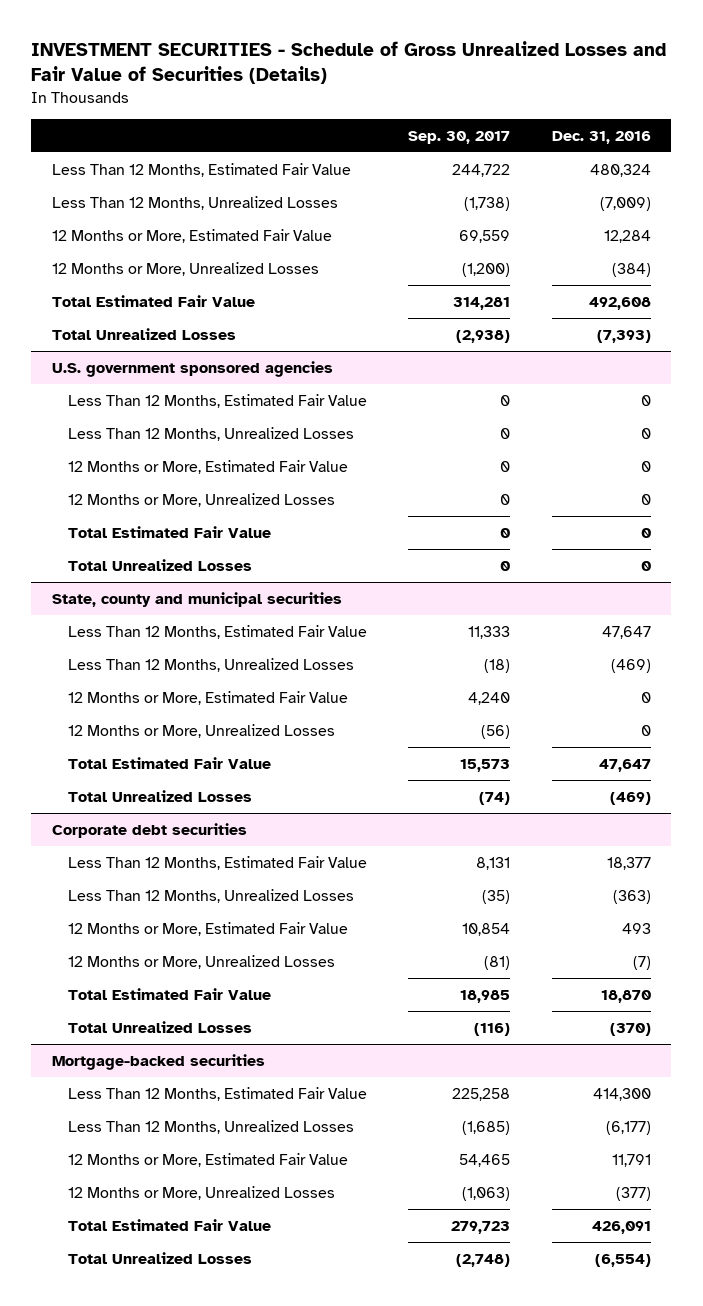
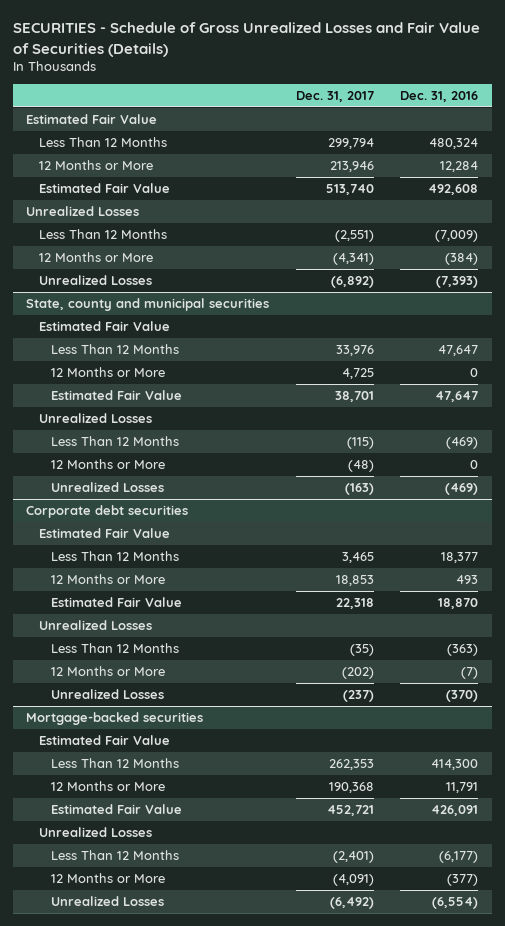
- INVESTMENT SECURITIES - Schedule of Gross Unrealized Losses and Fair Value of Securities (Details)
+ SECURITIES - Schedule of Gross Unrealized Losses and Fair Value of Securities (Details)
- | Sep. 30, 2017 | Dec. 31, 2016
+ | Dec. 31, 2017 | Dec. 31, 2016
- Less Than 12 Months, Estimated Fair Value | 244,722 | 480,324
- Less Than 12 Months, Unrealized Losses | (1,738) | (7,009)
- 12 Months or More, Estimated Fair Value | 69,559 | 12,284
- 12 Months or More, Unrealized Losses | (1,200) | (384)
- Total Estimated Fair Value | 314,281 | 492,608
- Total Unrealized Losses | (2,938) | (7,393)
- U.S. government sponsored agencies
- Less Than 12 Months, Estimated Fair Value | 0 | 0
- Less Than 12 Months, Unrealized Losses | 0 | 0
- 12 Months or More, Estimated Fair Value | 0 | 0
- 12 Months or More, Unrealized Losses | 0 | 0
- Total Estimated Fair Value | 0 | 0
- Total Unrealized Losses | 0 | 0
+ Estimated Fair Value
+ Less Than 12 Months | 299,794 | 480,324
+ 12 Months or More | 213,946 | 12,284
+ Estimated Fair Value | 513,740 | 492,608
+ Unrealized Losses
+ Less Than 12 Months | (2,551) | (7,009)
+ 12 Months or More | (4,341) | (384)
+ Unrealized Losses | (6,892) | (7,393)
@ State, county and municipal securities
- Less Than 12 Months, Estimated Fair Value | 11,333 | 47,647
- Less Than 12 Months, Unrealized Losses | (18) | (469)
- 12 Months or More, Estimated Fair Value | 4,240 | 0
- 12 Months or More, Unrealized Losses | (56) | 0
- Total Estimated Fair Value | 15,573 | 47,647
- Total Unrealized Losses | (74) | (469)
+ Estimated Fair Value
+ Less Than 12 Months | 33,976 | 47,647
+ 12 Months or More | 4,725 | 0
+ Estimated Fair Value | 38,701 | 47,647
+ Unrealized Losses
+ Less Than 12 Months | (115) | (469)
+ 12 Months or More | (48) | 0
+ Unrealized Losses | (163) | (469)
@ Corporate debt securities
- Less Than 12 Months, Estimated Fair Value | 8,131 | 18,377
- Less Than 12 Months, Unrealized Losses | (35) | (363)
- 12 Months or More, Estimated Fair Value | 10,854 | 493
- 12 Months or More, Unrealized Losses | (81) | (7)
- Total Estimated Fair Value | 18,985 | 18,870
- Total Unrealized Losses | (116) | (370)
+ Estimated Fair Value
+ Less Than 12 Months | 3,465 | 18,377
+ 12 Months or More | 18,853 | 493
+ Estimated Fair Value | 22,318 | 18,870
+ Unrealized Losses
+ Less Than 12 Months | (35) | (363)
+ 12 Months or More | (202) | (7)
+ Unrealized Losses | (237) | (370)
@ Mortgage-backed securities
- Less Than 12 Months, Estimated Fair Value | 225,258 | 414,300
- Less Than 12 Months, Unrealized Losses | (1,685) | (6,177)
- 12 Months or More, Estimated Fair Value | 54,465 | 11,791
- 12 Months or More, Unrealized Losses | (1,063) | (377)
- Total Estimated Fair Value | 279,723 | 426,091
- Total Unrealized Losses | (2,748) | (6,554)
+ Estimated Fair Value
+ Less Than 12 Months | 262,353 | 414,300
+ 12 Months or More | 190,368 | 11,791
+ Estimated Fair Value | 452,721 | 426,091
+ Unrealized Losses
+ Less Than 12 Months | (2,401) | (6,177)
+ 12 Months or More | (4,091) | (377)
+ Unrealized Losses | (6,492) | (6,554)

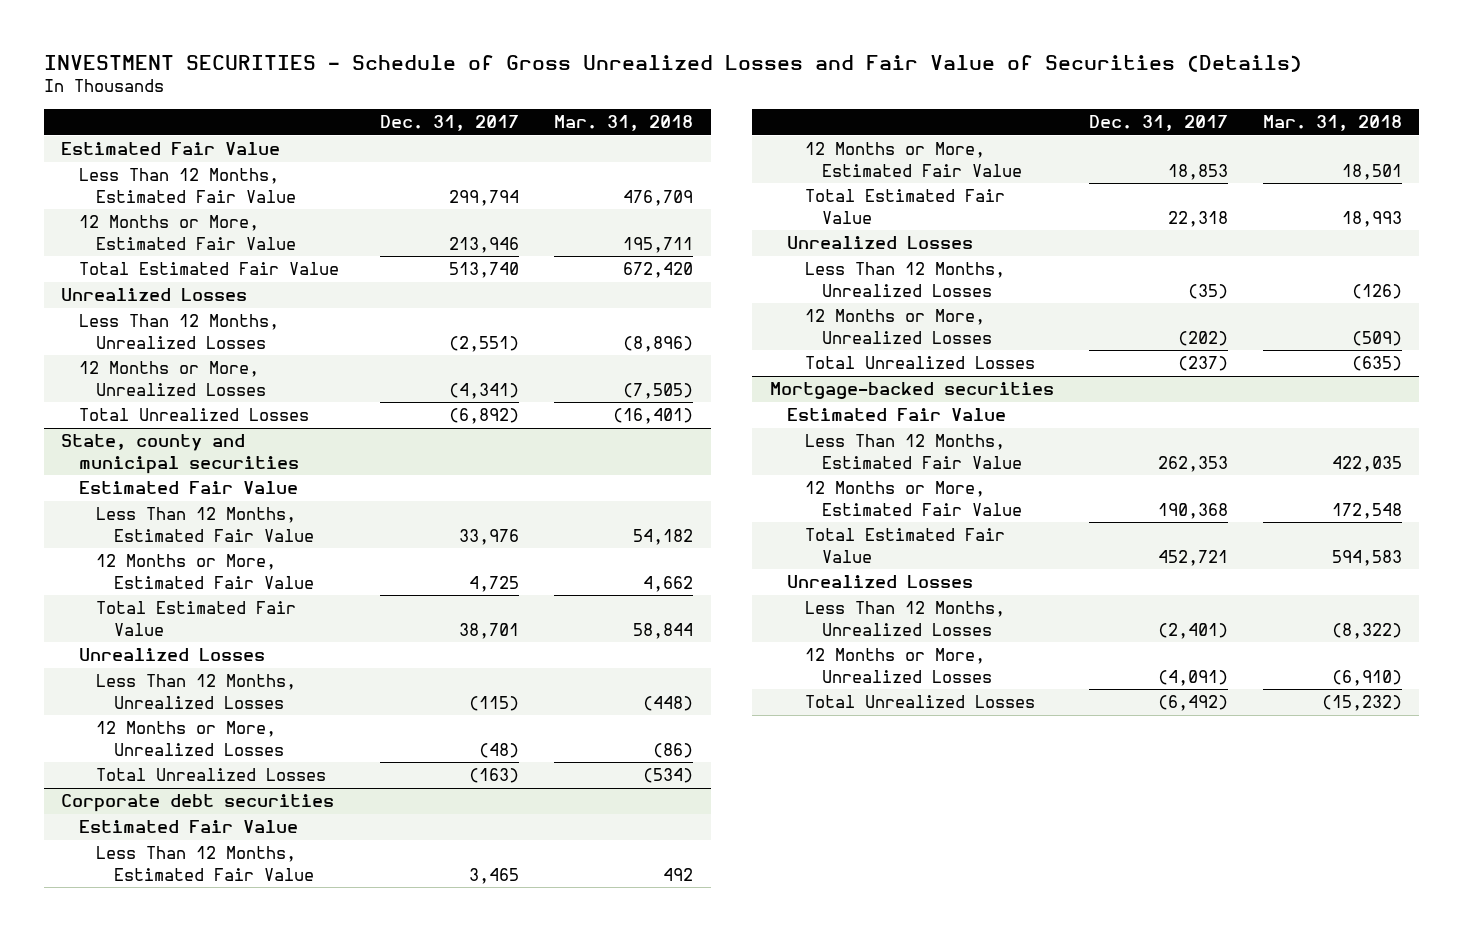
- SECURITIES - Schedule of Gross Unrealized Losses and Fair Value of Securities (Details)
+ INVESTMENT SECURITIES - Schedule of Gross Unrealized Losses and Fair Value of Securities (Details)
- | Dec. 31, 2017 | Dec. 31, 2016
+ | Dec. 31, 2017 | Mar. 31, 2018
- Less Than 12 Months | 299,794 | 480,324
- 12 Months or More | 213,946 | 12,284
- Estimated Fair Value | 513,740 | 492,608
+ Less Than 12 Months, Estimated Fair Value | 299,794 | 476,709
+ 12 Months or More, Estimated Fair Value | 213,946 | 195,711
+ Total Estimated Fair Value | 513,740 | 672,420
- Less Than 12 Months | (2,551) | (7,009)
- 12 Months or More | (4,341) | (384)
- Unrealized Losses | (6,892) | (7,393)
+ Less Than 12 Months, Unrealized Losses | (2,551) | (8,896)
+ 12 Months or More, Unrealized Losses | (4,341) | (7,505)
+ Total Unrealized Losses | (6,892) | (16,401)
@ State, county and municipal securities
- Less Than 12 Months | 33,976 | 47,647
- 12 Months or More | 4,725 | 0
- Estimated Fair Value | 38,701 | 47,647
+ Less Than 12 Months, Estimated Fair Value | 33,976 | 54,182
+ 12 Months or More, Estimated Fair Value | 4,725 | 4,662
+ Total Estimated Fair Value | 38,701 | 58,844
- Less Than 12 Months | (115) | (469)
- 12 Months or More | (48) | 0
- Unrealized Losses | (163) | (469)
+ Less Than 12 Months, Unrealized Losses | (115) | (448)
+ 12 Months or More, Unrealized Losses | (48) | (86)
+ Total Unrealized Losses | (163) | (534)
@ Corporate debt securities
- Less Than 12 Months | 3,465 | 18,377
- 12 Months or More | 18,853 | 493
- Estimated Fair Value | 22,318 | 18,870
+ Less Than 12 Months, Estimated Fair Value | 3,465 | 492
+ 12 Months or More, Estimated Fair Value | 18,853 | 18,501
+ Total Estimated Fair Value | 22,318 | 18,993
- Less Than 12 Months | (35) | (363)
- 12 Months or More | (202) | (7)
- Unrealized Losses | (237) | (370)
+ Less Than 12 Months, Unrealized Losses | (35) | (126)
+ 12 Months or More, Unrealized Losses | (202) | (509)
+ Total Unrealized Losses | (237) | (635)
@ Mortgage-backed securities
- Less Than 12 Months | 262,353 | 414,300
- 12 Months or More | 190,368 | 11,791
- Estimated Fair Value | 452,721 | 426,091
+ Less Than 12 Months, Estimated Fair Value | 262,353 | 422,035
+ 12 Months or More, Estimated Fair Value | 190,368 | 172,548
+ Total Estimated Fair Value | 452,721 | 594,583
- Less Than 12 Months | (2,401) | (6,177)
- 12 Months or More | (4,091) | (377)
- Unrealized Losses | (6,492) | (6,554)
+ Less Than 12 Months, Unrealized Losses | (2,401) | (8,322)
+ 12 Months or More, Unrealized Losses | (4,091) | (6,910)
+ Total Unrealized Losses | (6,492) | (15,232)

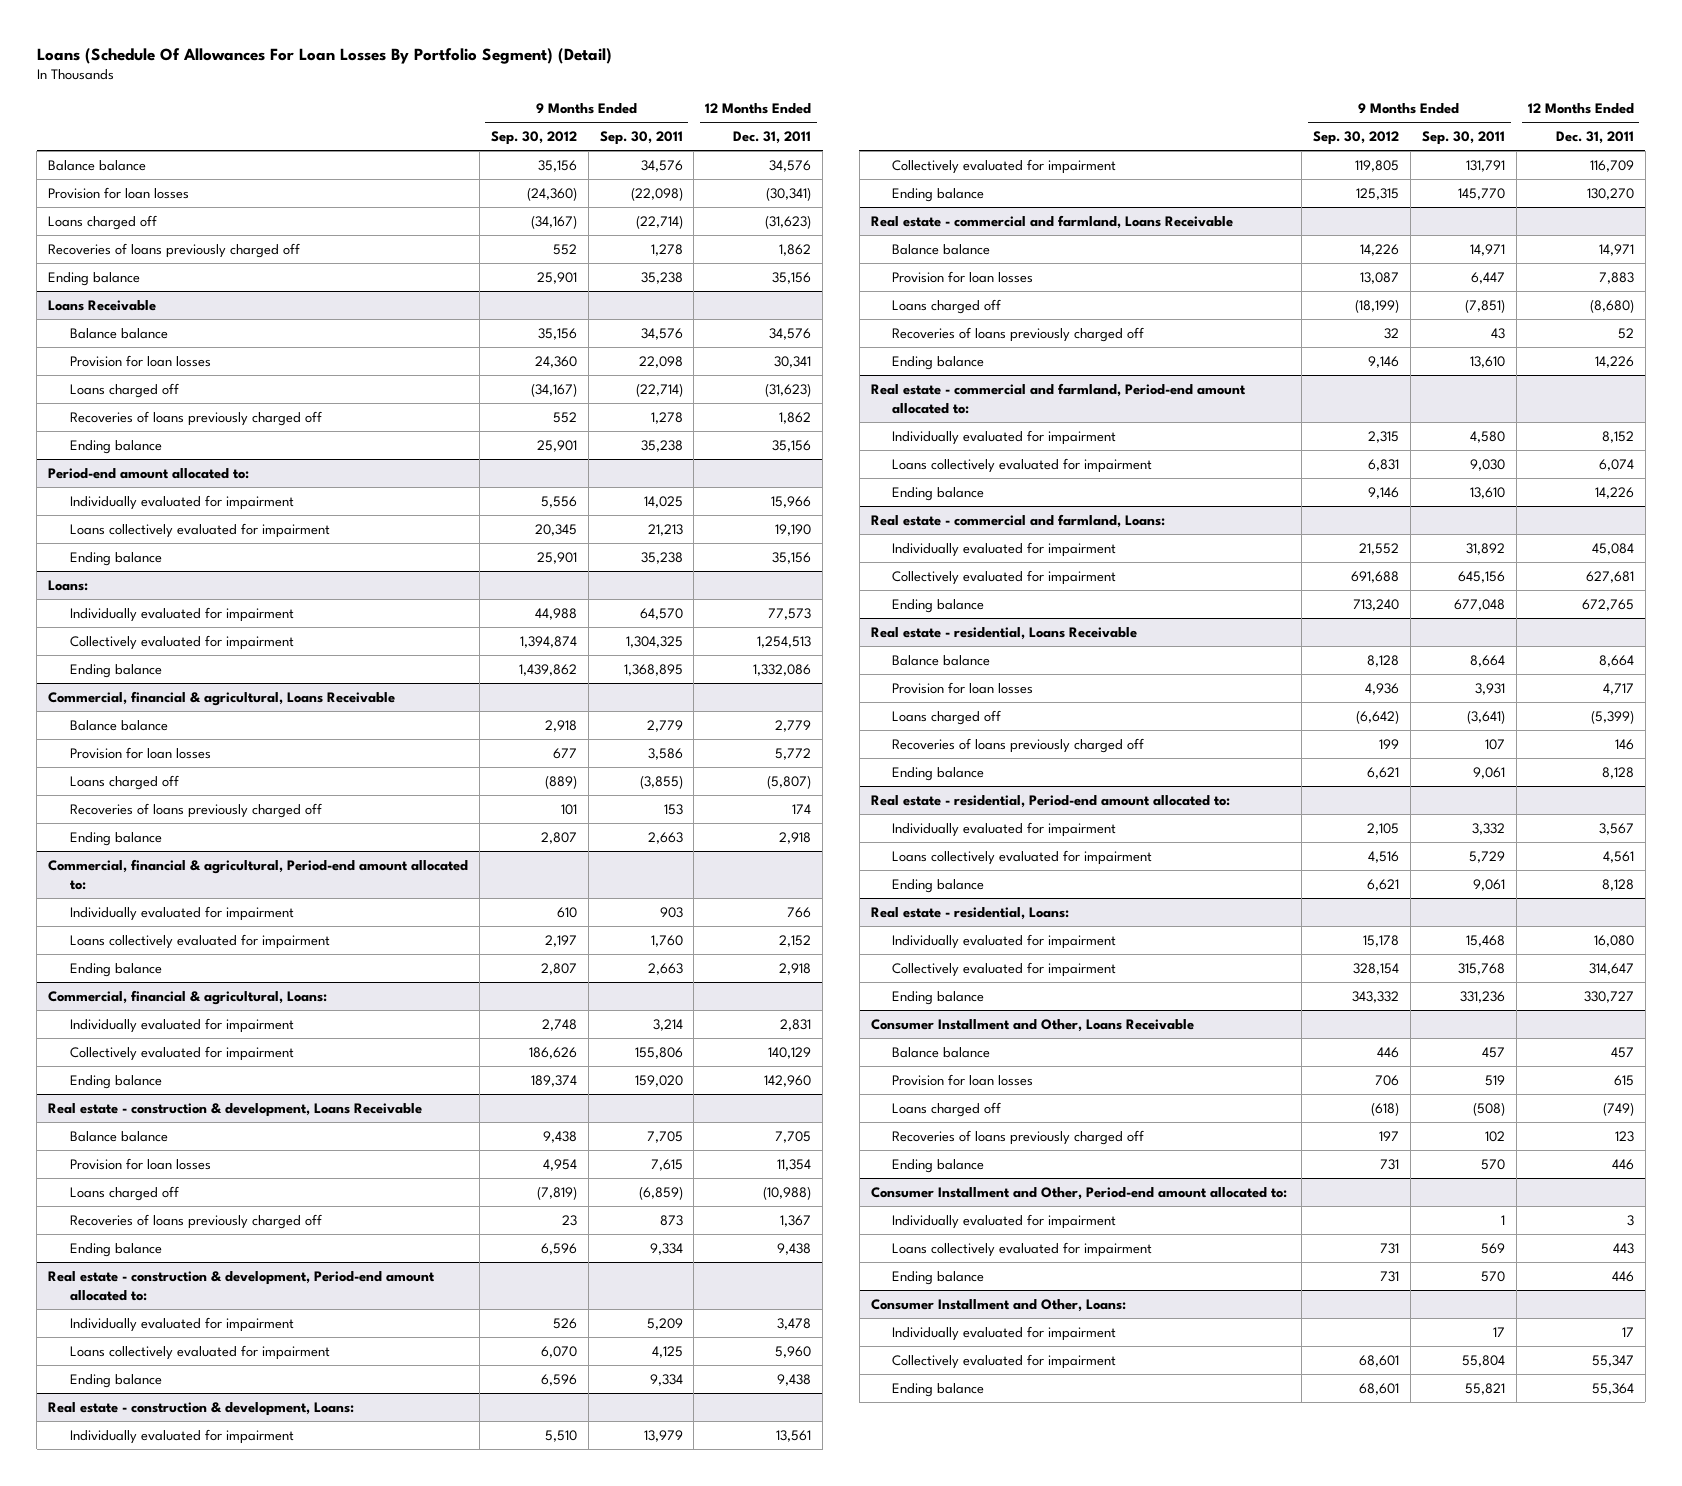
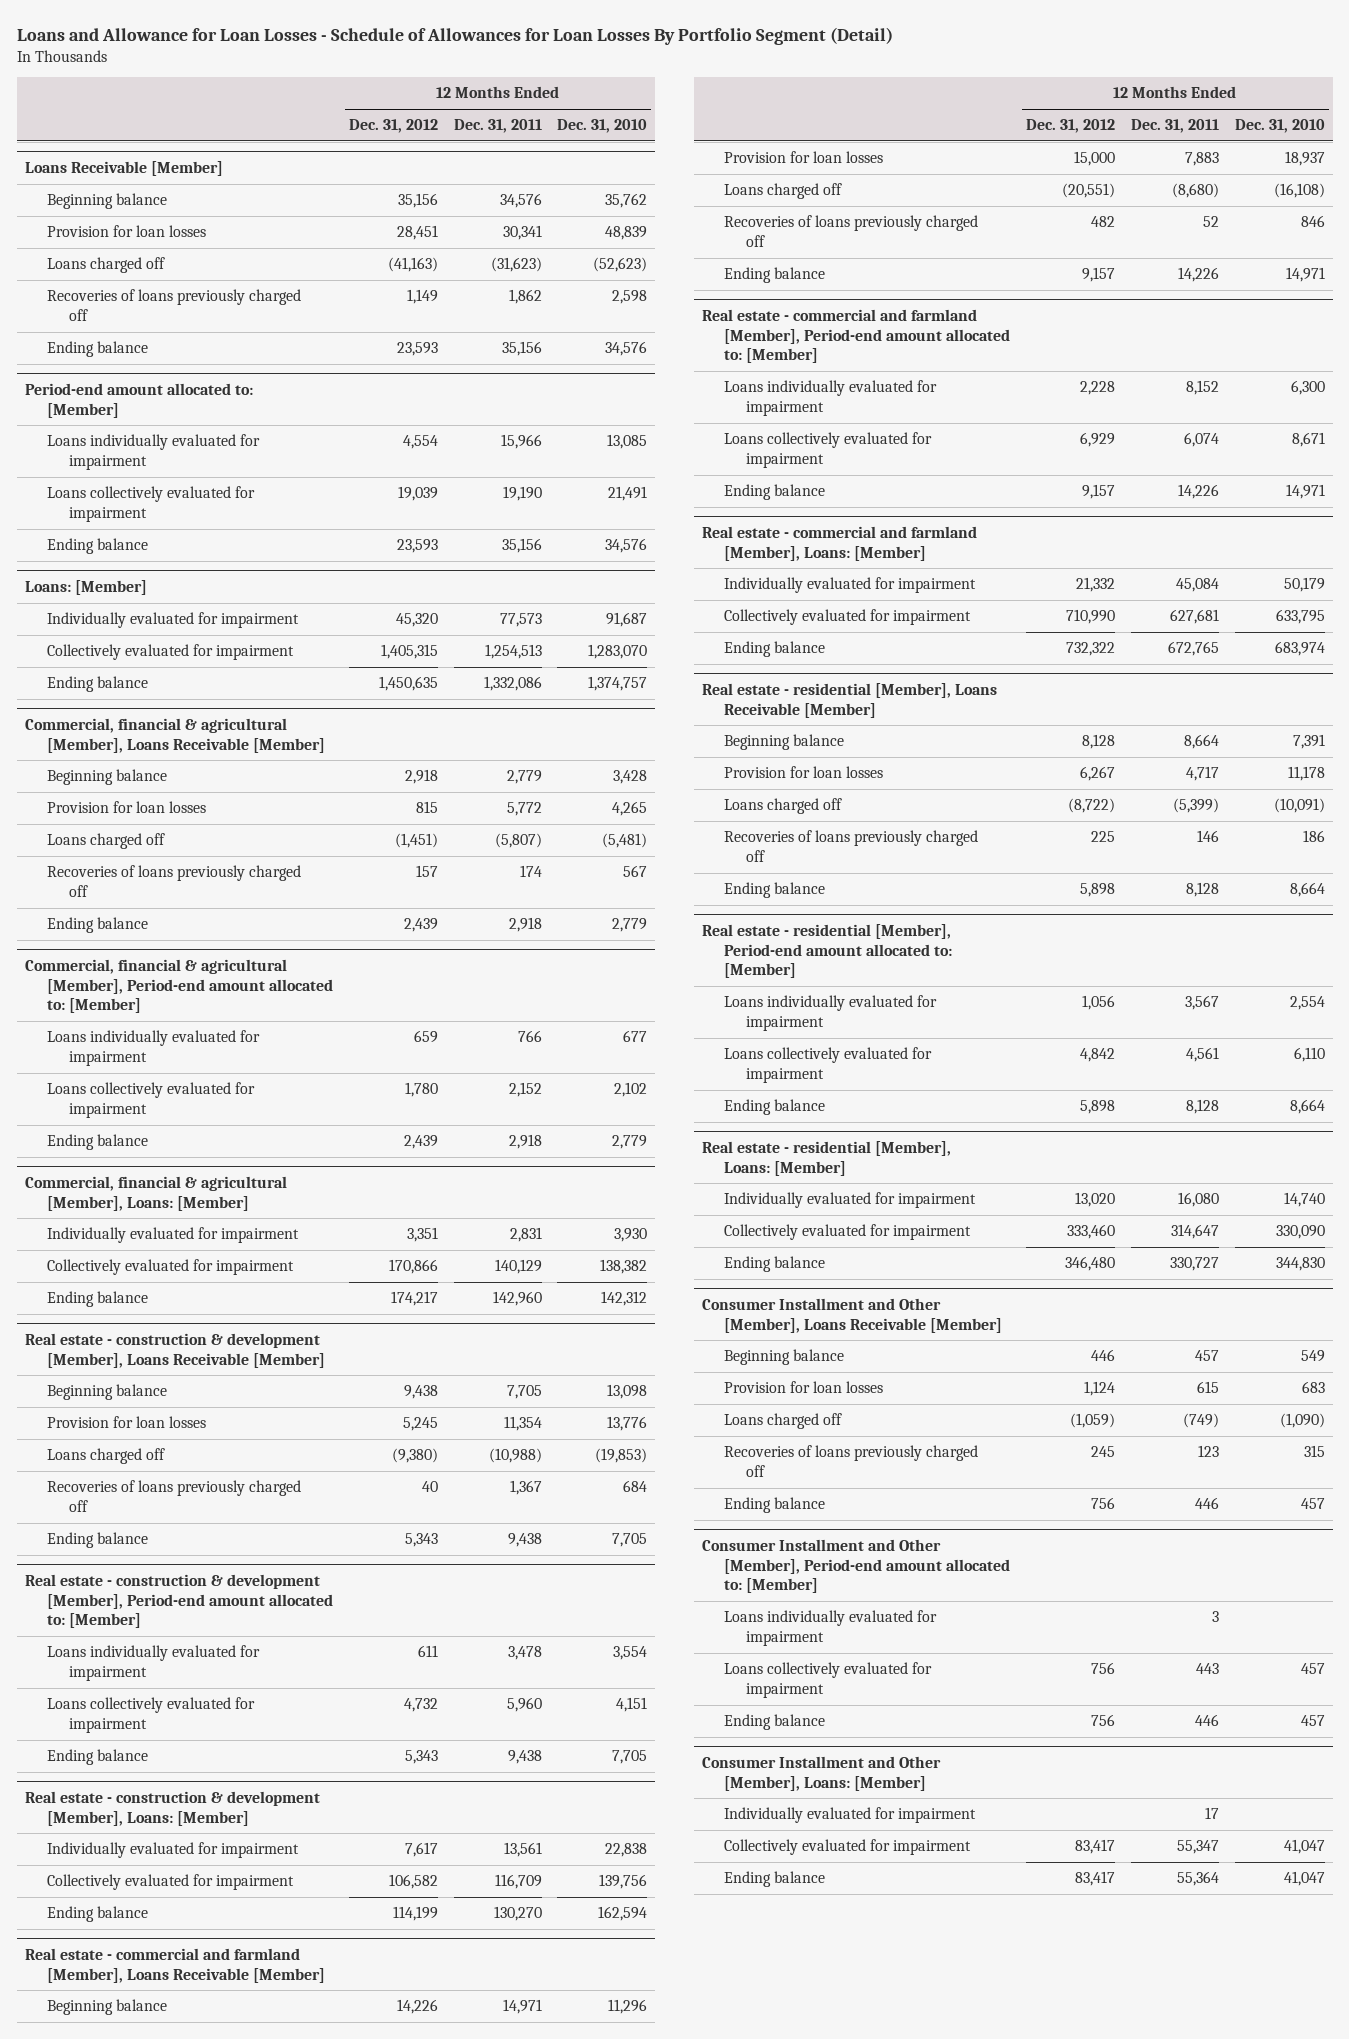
- Loans (Schedule Of Allowances For Loan Losses By Portfolio Segment) (Detail)
+ Loans and Allowance for Loan Losses - Schedule of Allowances for Loan Losses By Portfolio Segment (Detail)
- | 9 Months Ended Sep. 30, 2012 | 9 Months Ended Sep. 30, 2011 | 12 Months Ended Dec. 31, 2011
+ | 12 Months Ended Dec. 31, 2012 | 12 Months Ended Dec. 31, 2011 | 12 Months Ended Dec. 31, 2010
- Balance balance | 35,156 | 34,576 | 34,576
- Provision for loan losses | (24,360) | (22,098) | (30,341)
- Loans charged off | (34,167) | (22,714) | (31,623)
- Recoveries of loans previously charged off | 552 | 1,278 | 1,862
- Ending balance | 25,901 | 35,238 | 35,156
- Loans Receivable
- Balance balance | 35,156 | 34,576 | 34,576
+ Loans Receivable [Member]
+ Beginning balance | 35,156 | 34,576 | 35,762
- Period-end amount allocated to:
- Individually evaluated for impairment | 5,556 | 14,025 | 15,966
+ Period-end amount allocated to: [Member]
+ Loans individually evaluated for impairment | 4,554 | 15,966 | 13,085
- Loans:
+ Loans: [Member]
- Commercial, financial & agricultural, Loans Receivable
- Balance balance | 2,918 | 2,779 | 2,779
+ Commercial, financial & agricultural [Member], Loans Receivable [Member]
+ Beginning balance | 2,918 | 2,779 | 3,428
- Commercial, financial & agricultural, Period-end amount allocated to:
- Individually evaluated for impairment | 610 | 903 | 766
+ Commercial, financial & agricultural [Member], Period-end amount allocated to: [Member]
+ Loans individually evaluated for impairment | 659 | 766 | 677
- Commercial, financial & agricultural, Loans:
+ Commercial, financial & agricultural [Member], Loans: [Member]
- Real estate - construction & development, Loans Receivable
- Balance balance | 9,438 | 7,705 | 7,705
+ Real estate - construction & development [Member], Loans Receivable [Member]
+ Beginning balance | 9,438 | 7,705 | 13,098
- Real estate - construction & development, Period-end amount allocated to:
- Individually evaluated for impairment | 526 | 5,209 | 3,478
+ Real estate - construction & development [Member], Period-end amount allocated to: [Member]
+ Loans individually evaluated for impairment | 611 | 3,478 | 3,554
- Real estate - construction & development, Loans:
+ Real estate - construction & development [Member], Loans: [Member]
- Real estate - commercial and farmland, Loans Receivable
- Balance balance | 14,226 | 14,971 | 14,971
+ Real estate - commercial and farmland [Member], Loans Receivable [Member]
+ Beginning balance | 14,226 | 14,971 | 11,296
- Real estate - commercial and farmland, Period-end amount allocated to:
- Individually evaluated for impairment | 2,315 | 4,580 | 8,152
+ Real estate - commercial and farmland [Member], Period-end amount allocated to: [Member]
+ Loans individually evaluated for impairment | 2,228 | 8,152 | 6,300
- Real estate - commercial and farmland, Loans:
+ Real estate - commercial and farmland [Member], Loans: [Member]
- Real estate - residential, Loans Receivable
- Balance balance | 8,128 | 8,664 | 8,664
+ Real estate - residential [Member], Loans Receivable [Member]
+ Beginning balance | 8,128 | 8,664 | 7,391
- Real estate - residential, Period-end amount allocated to:
- Individually evaluated for impairment | 2,105 | 3,332 | 3,567
+ Real estate - residential [Member], Period-end amount allocated to: [Member]
+ Loans individually evaluated for impairment | 1,056 | 3,567 | 2,554
- Real estate - residential, Loans:
+ Real estate - residential [Member], Loans: [Member]
- Consumer Installment and Other, Loans Receivable
- Balance balance | 446 | 457 | 457
+ Consumer Installment and Other [Member], Loans Receivable [Member]
+ Beginning balance | 446 | 457 | 549
- Consumer Installment and Other, Period-end amount allocated to:
- Individually evaluated for impairment | | 1 | 3
+ Consumer Installment and Other [Member], Period-end amount allocated to: [Member]
+ Loans individually evaluated for impairment | | 3 |
- Consumer Installment and Other, Loans:
+ Consumer Installment and Other [Member], Loans: [Member]

